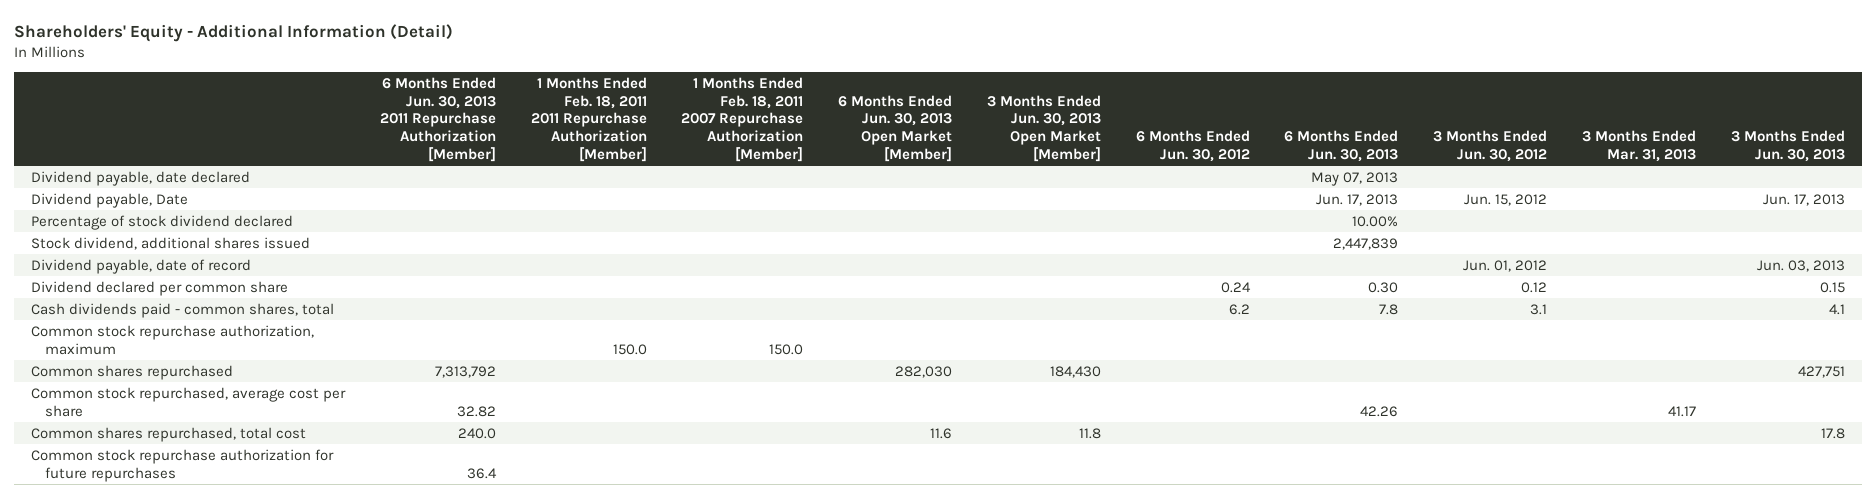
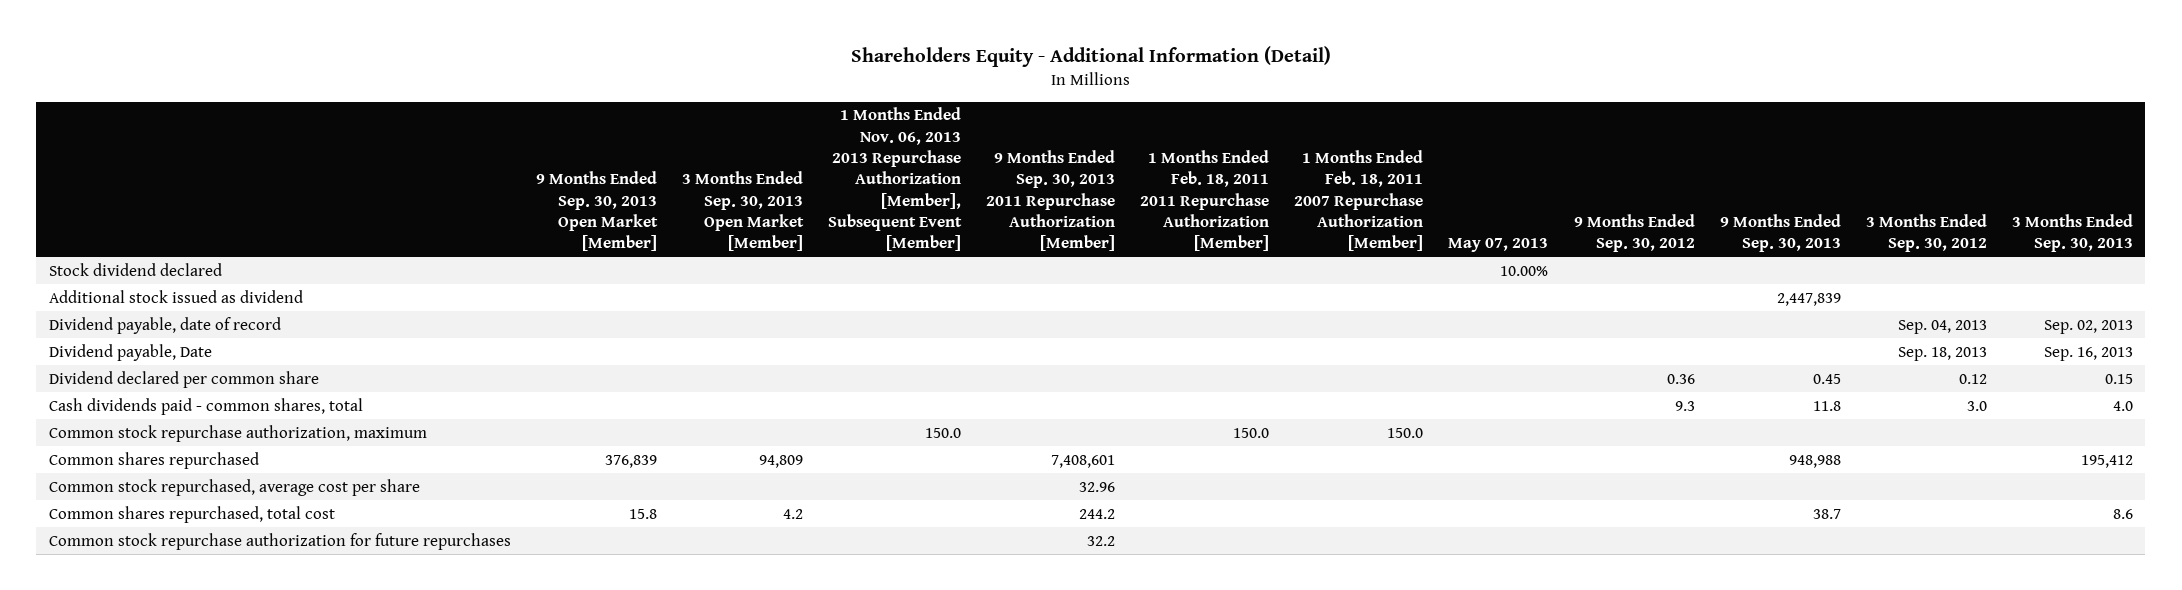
- Shareholders' Equity - Additional Information (Detail)
+ Shareholders Equity - Additional Information (Detail)
- | 6 Months Ended Jun. 30, 2013 2011 Repurchase Authorization [Member] | 1 Months Ended Feb. 18, 2011 2011 Repurchase Authorization [Member] | 1 Months Ended Feb. 18, 2011 2007 Repurchase Authorization [Member] | 6 Months Ended Jun. 30, 2013 Open Market [Member] | 3 Months Ended Jun. 30, 2013 Open Market [Member] | 6 Months Ended Jun. 30, 2012 | 6 Months Ended Jun. 30, 2013 | 3 Months Ended Jun. 30, 2012 | 3 Months Ended Mar. 31, 2013 | 3 Months Ended Jun. 30, 2013
+ | 9 Months Ended Sep. 30, 2013 Open Market [Member] | 3 Months Ended Sep. 30, 2013 Open Market [Member] | 1 Months Ended Nov. 06, 2013 2013 Repurchase Authorization [Member], Subsequent Event [Member] | 9 Months Ended Sep. 30, 2013 2011 Repurchase Authorization [Member] | 1 Months Ended Feb. 18, 2011 2011 Repurchase Authorization [Member] | 1 Months Ended Feb. 18, 2011 2007 Repurchase Authorization [Member] | May 07, 2013 | 9 Months Ended Sep. 30, 2012 | 9 Months Ended Sep. 30, 2013 | 3 Months Ended Sep. 30, 2012 | 3 Months Ended Sep. 30, 2013
- Dividend payable, date declared | | | | | | | May 07, 2013 | | |
- Percentage of stock dividend declared | | | | | | | 10.00% | | |
- Stock dividend, additional shares issued | | | | | | | 2,447,839 | | |
+ Stock dividend declared | | | | | | | 10.00% | | | |
+ Additional stock issued as dividend | | | | | | | | | 2,447,839 | |
moved down: Dividend payable, Date | | | | | | | | | | Sep. 18, 2013 | Sep. 16, 2013

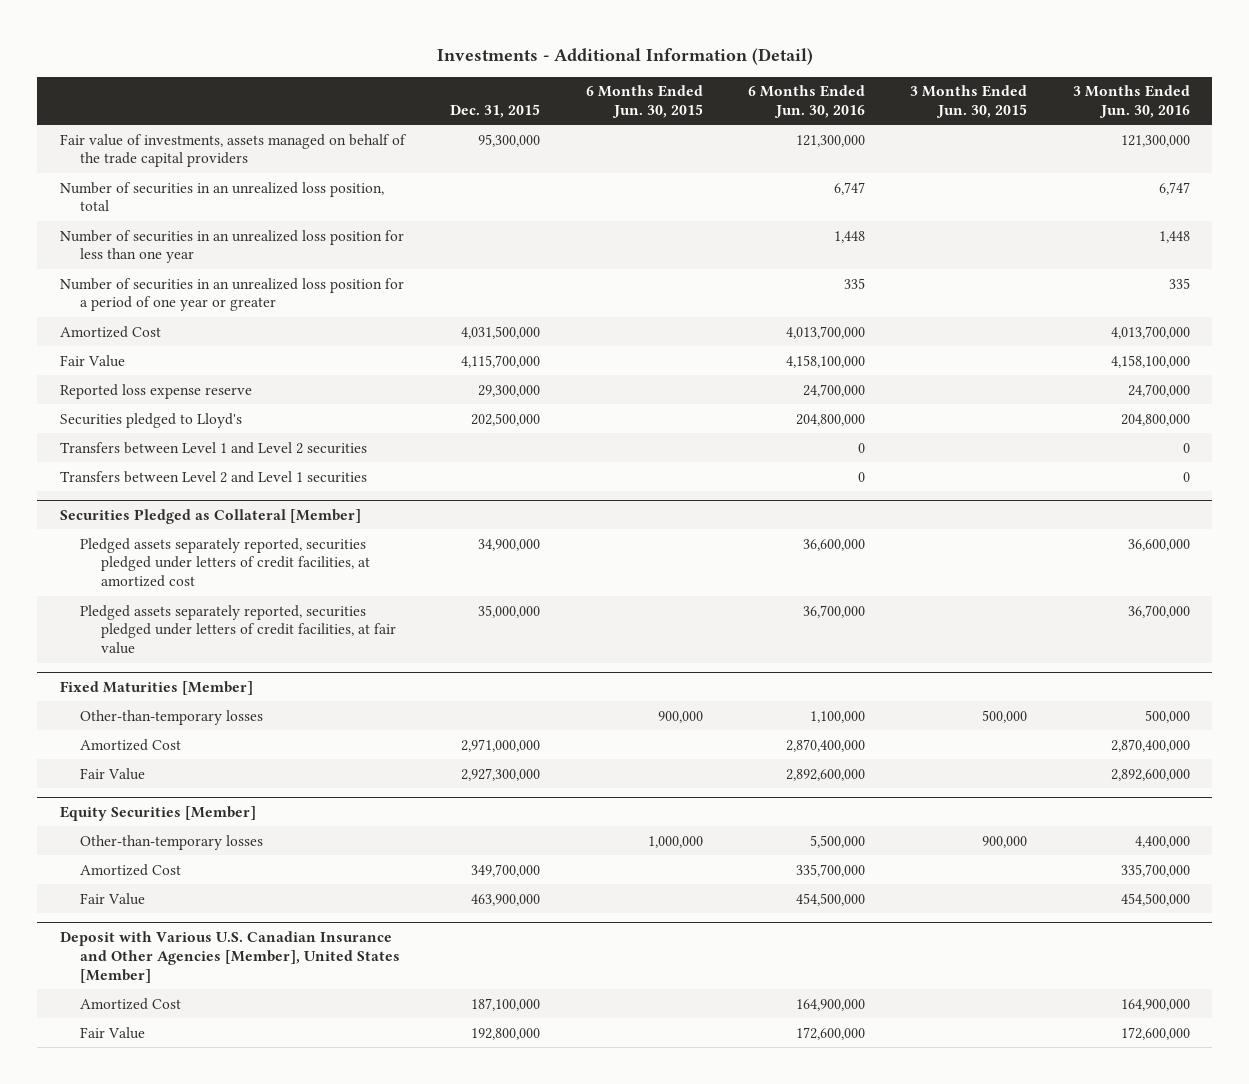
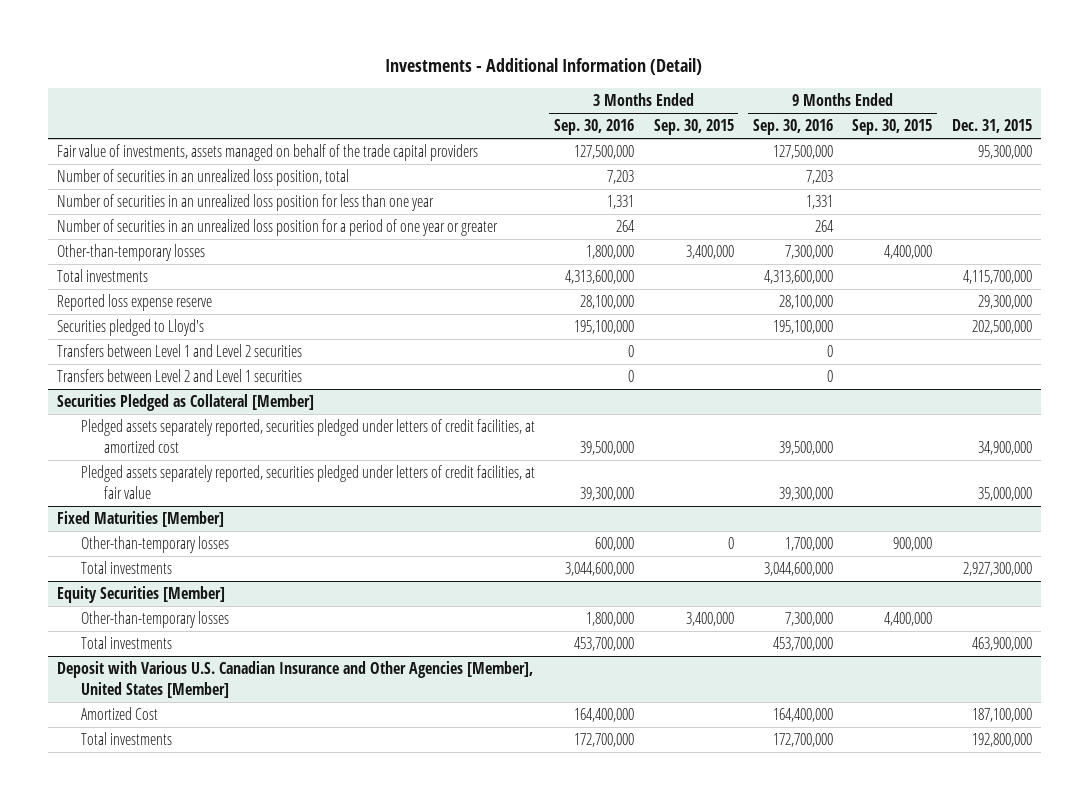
- | Dec. 31, 2015 | 6 Months Ended Jun. 30, 2015 | 6 Months Ended Jun. 30, 2016 | 3 Months Ended Jun. 30, 2015 | 3 Months Ended Jun. 30, 2016
+ | 3 Months Ended Sep. 30, 2016 | 3 Months Ended Sep. 30, 2015 | 9 Months Ended Sep. 30, 2016 | 9 Months Ended Sep. 30, 2015 | Dec. 31, 2015
- Amortized Cost | 4,031,500,000 | | 4,013,700,000 | | 4,013,700,000
- Fair Value | 4,115,700,000 | | 4,158,100,000 | | 4,158,100,000
+ Other-than-temporary losses | 1,800,000 | 3,400,000 | 7,300,000 | 4,400,000 |
+ Total investments | 4,313,600,000 | | 4,313,600,000 | | 4,115,700,000
@ Fixed Maturities [Member]
- Amortized Cost | 2,971,000,000 | | 2,870,400,000 | | 2,870,400,000
- Fair Value | 2,927,300,000 | | 2,892,600,000 | | 2,892,600,000
+ Total investments | 3,044,600,000 | | 3,044,600,000 | | 2,927,300,000
@ Equity Securities [Member]
- Amortized Cost | 349,700,000 | | 335,700,000 | | 335,700,000
- Fair Value | 463,900,000 | | 454,500,000 | | 454,500,000
+ Total investments | 453,700,000 | | 453,700,000 | | 463,900,000
@ Deposit with Various U.S. Canadian Insurance and Other Agencies [Member], United States [Member]
- Fair Value | 192,800,000 | | 172,600,000 | | 172,600,000
+ Total investments | 172,700,000 | | 172,700,000 | | 192,800,000

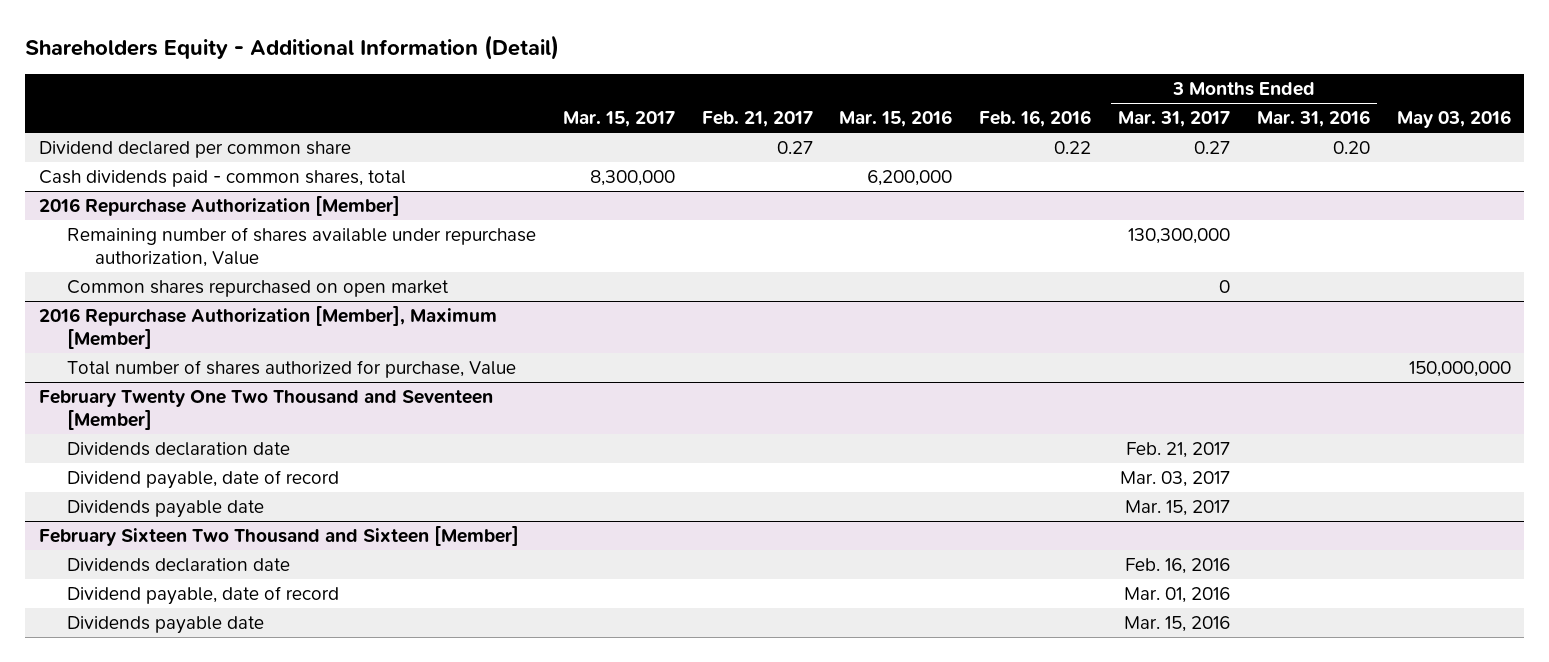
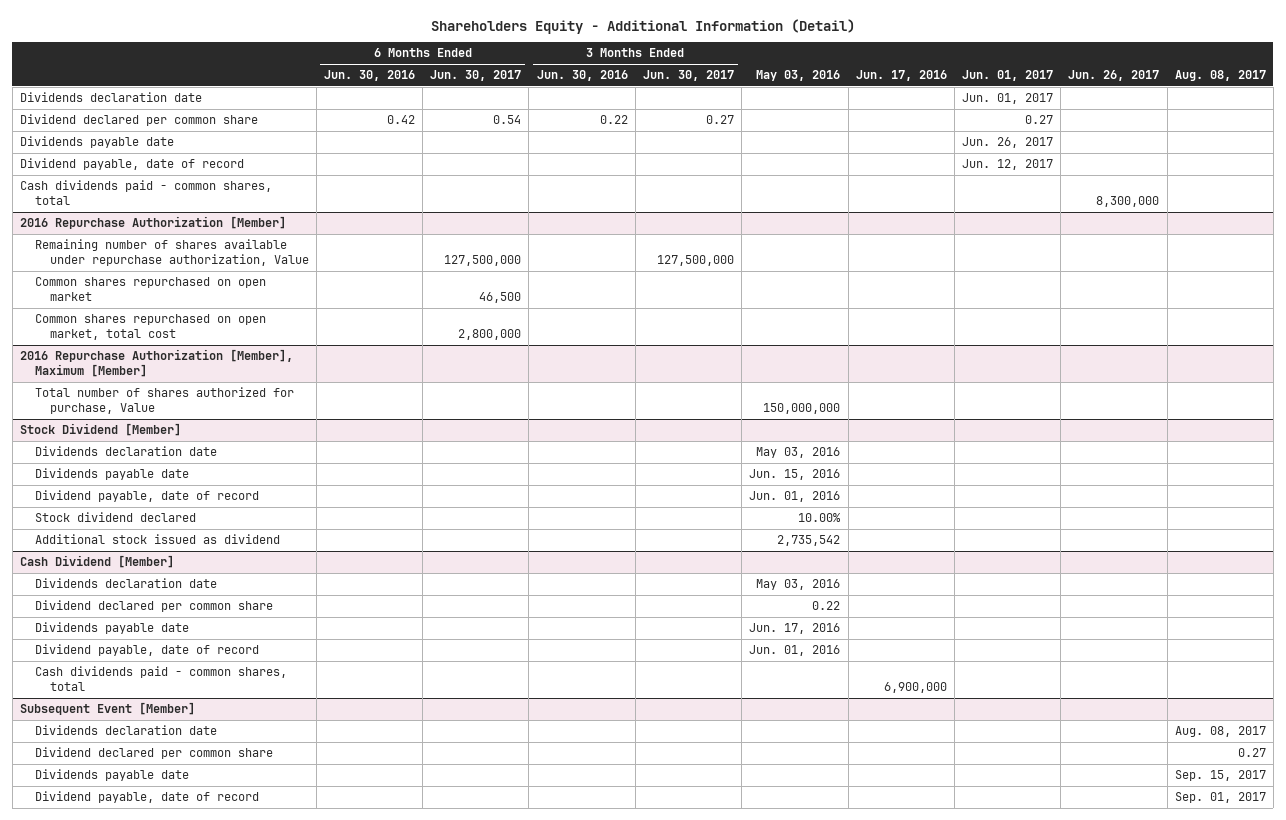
- | Mar. 15, 2017 | Feb. 21, 2017 | Mar. 15, 2016 | Feb. 16, 2016 | 3 Months Ended Mar. 31, 2017 | 3 Months Ended Mar. 31, 2016 | May 03, 2016
+ | 6 Months Ended Jun. 30, 2016 | 6 Months Ended Jun. 30, 2017 | 3 Months Ended Jun. 30, 2016 | 3 Months Ended Jun. 30, 2017 | May 03, 2016 | Jun. 17, 2016 | Jun. 01, 2017 | Jun. 26, 2017 | Aug. 08, 2017
+ Dividends declaration date | | | | | | | Jun. 01, 2017 | |
+ Dividends payable date | | | | | | | Jun. 26, 2017 | |
+ Dividend payable, date of record | | | | | | | Jun. 12, 2017 | |
@ 2016 Repurchase Authorization [Member]
+ Common shares repurchased on open market, total cost | | 2,800,000 | | | | | | |
- February Twenty One Two Thousand and Seventeen [Member]
- Dividends declaration date | | | | | Feb. 21, 2017 | |
- Dividend payable, date of record | | | | | Mar. 03, 2017 | |
- Dividends payable date | | | | | Mar. 15, 2017 | |
- February Sixteen Two Thousand and Sixteen [Member]
- Dividends declaration date | | | | | Feb. 16, 2016 | |
- Dividend payable, date of record | | | | | Mar. 01, 2016 | |
- Dividends payable date | | | | | Mar. 15, 2016 | |
+ Stock Dividend [Member]
+ Dividends declaration date | | | | | May 03, 2016 | | | |
+ Dividends payable date | | | | | Jun. 15, 2016 | | | |
+ Dividend payable, date of record | | | | | Jun. 01, 2016 | | | |
+ Stock dividend declared | | | | | 10.00% | | | |
+ Additional stock issued as dividend | | | | | 2,735,542 | | | |
+ Cash Dividend [Member]
+ Dividends declaration date | | | | | May 03, 2016 | | | |
+ Dividend declared per common share | | | | | 0.22 | | | |
+ Dividends payable date | | | | | Jun. 17, 2016 | | | |
+ Dividend payable, date of record | | | | | Jun. 01, 2016 | | | |
+ Cash dividends paid - common shares, total | | | | | | 6,900,000 | | |
+ Subsequent Event [Member]
+ Dividends declaration date | | | | | | | | | Aug. 08, 2017
+ Dividend declared per common share | | | | | | | | | 0.27
+ Dividends payable date | | | | | | | | | Sep. 15, 2017
+ Dividend payable, date of record | | | | | | | | | Sep. 01, 2017

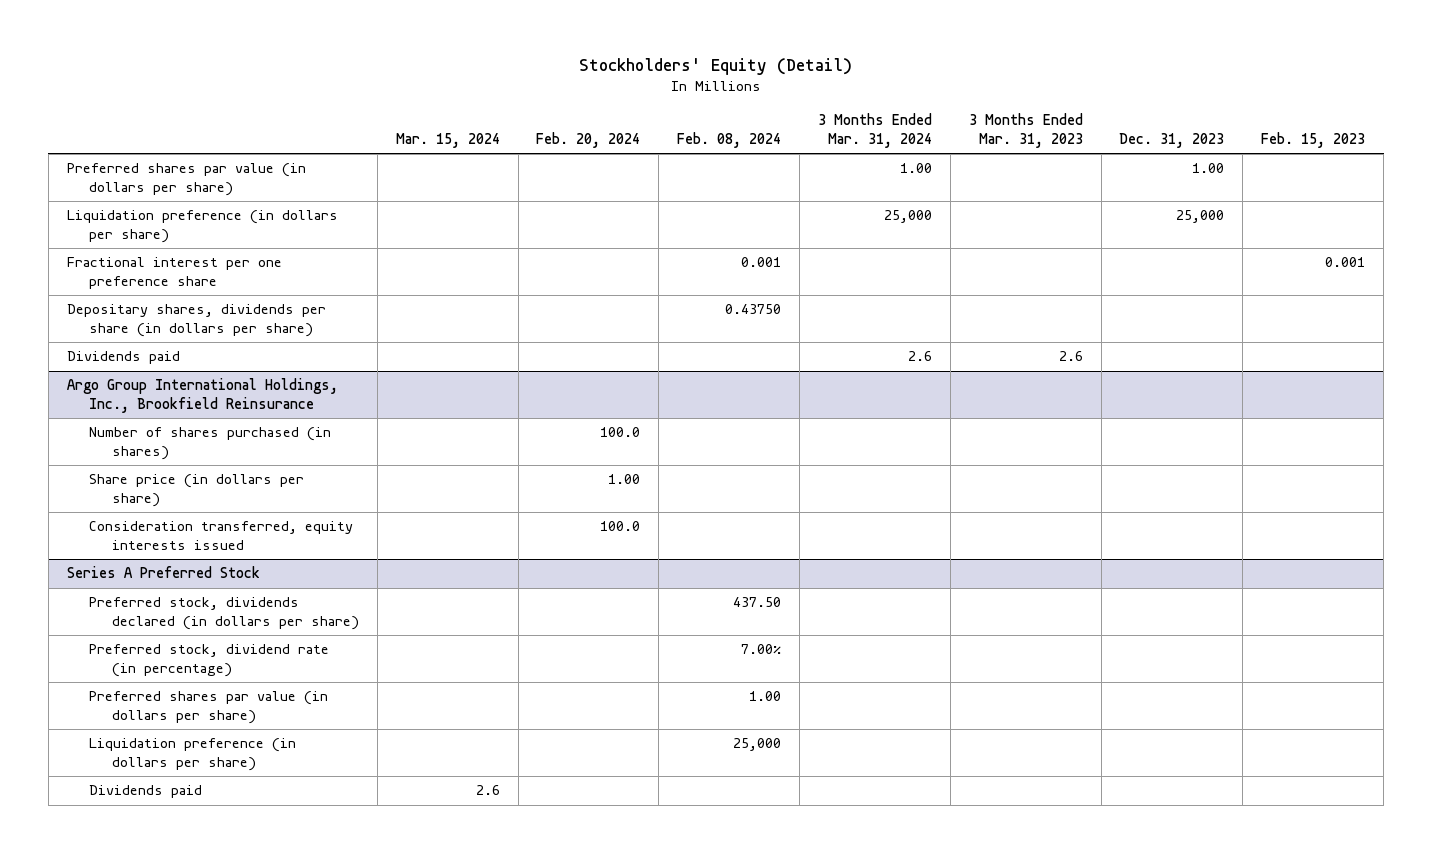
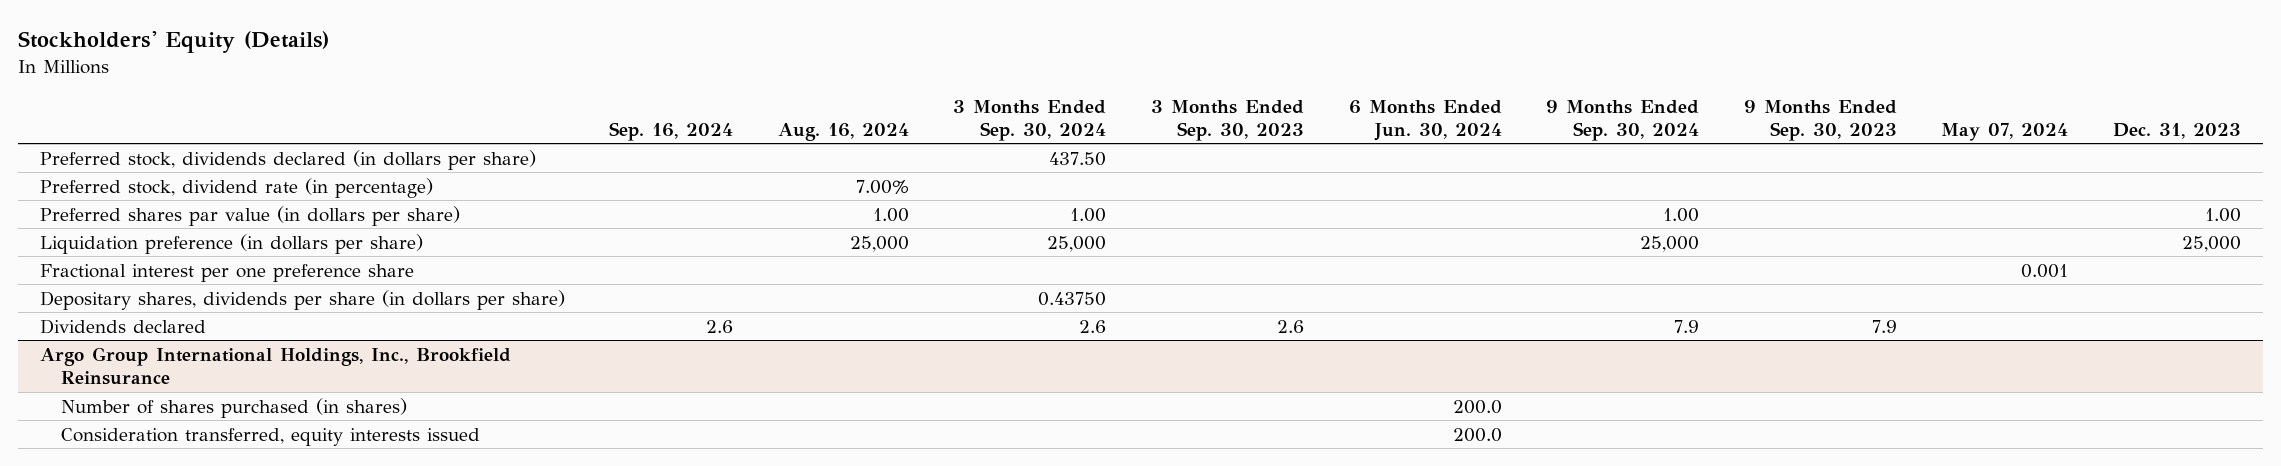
- Stockholders' Equity (Detail)
+ Stockholders' Equity (Details)
- | Mar. 15, 2024 | Feb. 20, 2024 | Feb. 08, 2024 | 3 Months Ended Mar. 31, 2024 | 3 Months Ended Mar. 31, 2023 | Dec. 31, 2023 | Feb. 15, 2023
+ | Sep. 16, 2024 | Aug. 16, 2024 | 3 Months Ended Sep. 30, 2024 | 3 Months Ended Sep. 30, 2023 | 6 Months Ended Jun. 30, 2024 | 9 Months Ended Sep. 30, 2024 | 9 Months Ended Sep. 30, 2023 | May 07, 2024 | Dec. 31, 2023
+ Preferred stock, dividends declared (in dollars per share) | | | 437.50 | | | | | |
+ Preferred stock, dividend rate (in percentage) | | 7.00% | | | | | | |
- Dividends paid | | | | 2.6 | 2.6 | |
+ Dividends declared | 2.6 | | 2.6 | 2.6 | | 7.9 | 7.9 | |
@ Argo Group International Holdings, Inc., Brookfield Reinsurance
- Share price (in dollars per share) | | 1.00 | | | | |
- Series A Preferred Stock
- Preferred stock, dividends declared (in dollars per share) | | | 437.50 | | | |
- Preferred stock, dividend rate (in percentage) | | | 7.00% | | | |
- Preferred shares par value (in dollars per share) | | | 1.00 | | | |
- Liquidation preference (in dollars per share) | | | 25,000 | | | |
- Dividends paid | 2.6 | | | | | |

